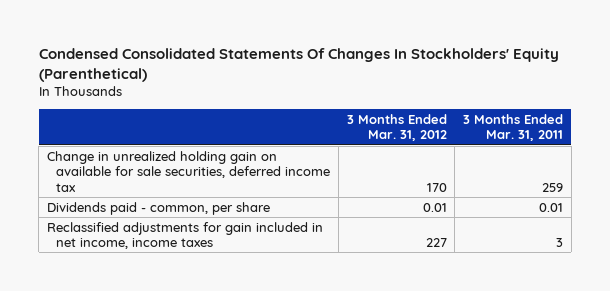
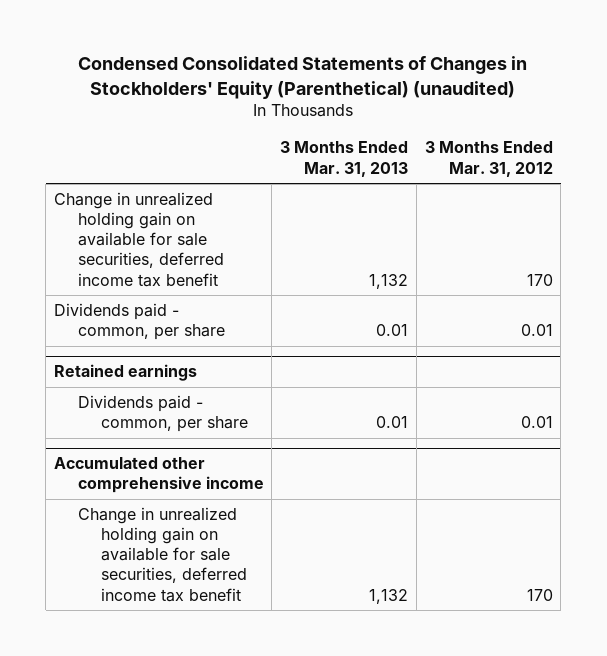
- Condensed Consolidated Statements Of Changes In Stockholders' Equity (Parenthetical)
+ Condensed Consolidated Statements of Changes in Stockholders' Equity (Parenthetical) (unaudited)
- | 3 Months Ended Mar. 31, 2012 | 3 Months Ended Mar. 31, 2011
+ | 3 Months Ended Mar. 31, 2013 | 3 Months Ended Mar. 31, 2012
- Change in unrealized holding gain on available for sale securities, deferred income tax | 170 | 259
+ Change in unrealized holding gain on available for sale securities, deferred income tax benefit | 1,132 | 170
- Reclassified adjustments for gain included in net income, income taxes | 227 | 3
+ Retained earnings
+ Dividends paid - common, per share | 0.01 | 0.01
+ Accumulated other comprehensive income
+ Change in unrealized holding gain on available for sale securities, deferred income tax benefit | 1,132 | 170

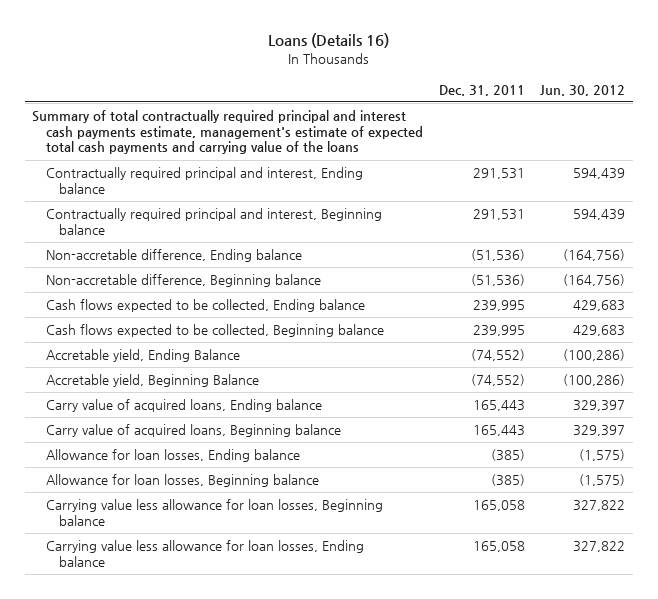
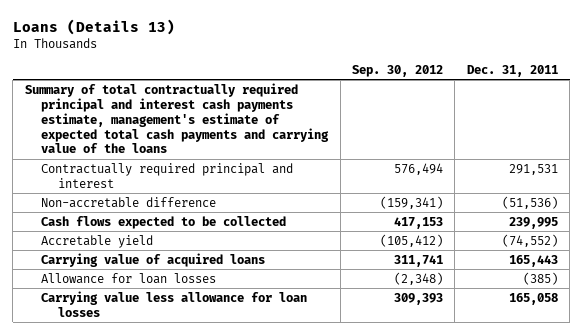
- Loans (Details 16)
+ Loans (Details 13)
- | Dec. 31, 2011 | Jun. 30, 2012
+ | Sep. 30, 2012 | Dec. 31, 2011
- Contractually required principal and interest, Ending balance | 291,531 | 594,439
- Contractually required principal and interest, Beginning balance | 291,531 | 594,439
- Non-accretable difference, Ending balance | (51,536) | (164,756)
- Non-accretable difference, Beginning balance | (51,536) | (164,756)
- Cash flows expected to be collected, Ending balance | 239,995 | 429,683
- Cash flows expected to be collected, Beginning balance | 239,995 | 429,683
- Accretable yield, Ending Balance | (74,552) | (100,286)
- Accretable yield, Beginning Balance | (74,552) | (100,286)
- Carry value of acquired loans, Ending balance | 165,443 | 329,397
- Carry value of acquired loans, Beginning balance | 165,443 | 329,397
- Allowance for loan losses, Ending balance | (385) | (1,575)
- Allowance for loan losses, Beginning balance | (385) | (1,575)
- Carrying value less allowance for loan losses, Beginning balance | 165,058 | 327,822
- Carrying value less allowance for loan losses, Ending balance | 165,058 | 327,822
+ Contractually required principal and interest | 576,494 | 291,531
+ Non-accretable difference | (159,341) | (51,536)
+ Cash flows expected to be collected | 417,153 | 239,995
+ Accretable yield | (105,412) | (74,552)
+ Carrying value of acquired loans | 311,741 | 165,443
+ Allowance for loan losses | (2,348) | (385)
+ Carrying value less allowance for loan losses | 309,393 | 165,058

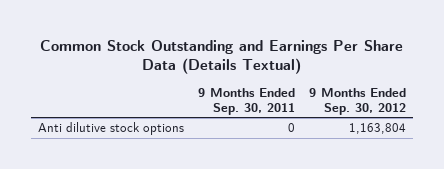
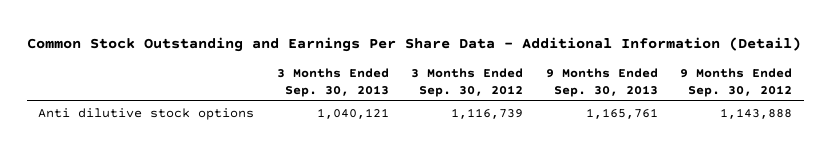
- Common Stock Outstanding and Earnings Per Share Data (Details Textual)
+ Common Stock Outstanding and Earnings Per Share Data - Additional Information (Detail)
- | 9 Months Ended Sep. 30, 2011 | 9 Months Ended Sep. 30, 2012
+ | 3 Months Ended Sep. 30, 2013 | 3 Months Ended Sep. 30, 2012 | 9 Months Ended Sep. 30, 2013 | 9 Months Ended Sep. 30, 2012
- Anti dilutive stock options | 0 | 1,163,804
+ Anti dilutive stock options | 1,040,121 | 1,116,739 | 1,165,761 | 1,143,888

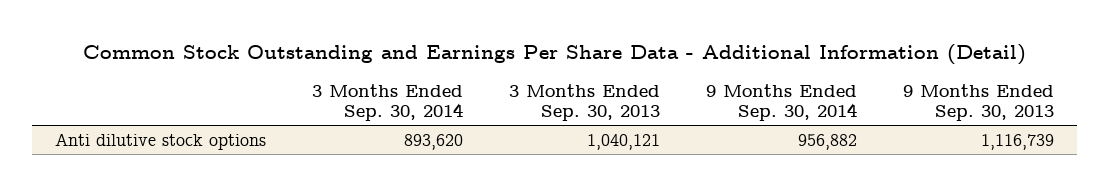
- | 3 Months Ended Sep. 30, 2013 | 3 Months Ended Sep. 30, 2012 | 9 Months Ended Sep. 30, 2013 | 9 Months Ended Sep. 30, 2012
+ | 3 Months Ended Sep. 30, 2014 | 3 Months Ended Sep. 30, 2013 | 9 Months Ended Sep. 30, 2014 | 9 Months Ended Sep. 30, 2013
- Anti dilutive stock options | 1,040,121 | 1,116,739 | 1,165,761 | 1,143,888
+ Anti dilutive stock options | 893,620 | 1,040,121 | 956,882 | 1,116,739

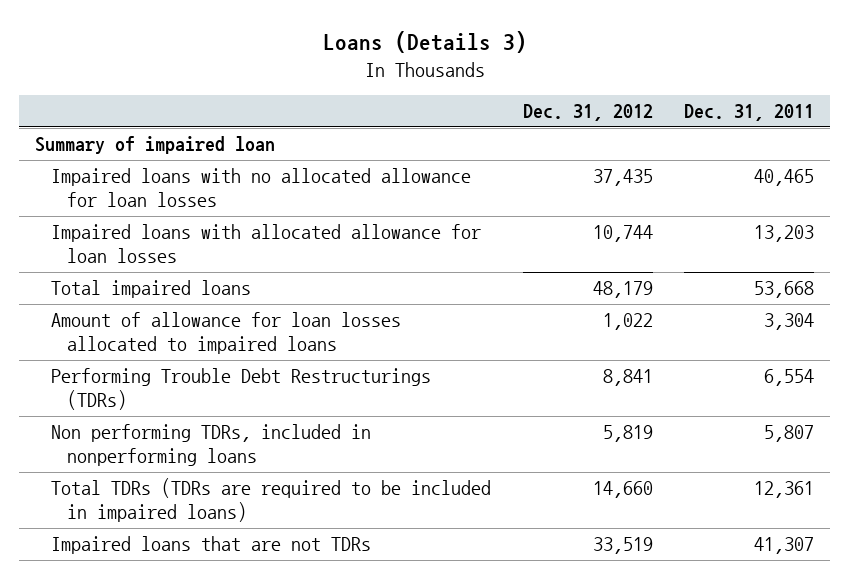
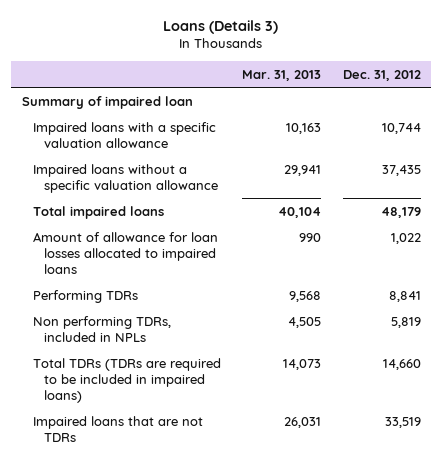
- | Dec. 31, 2012 | Dec. 31, 2011
+ | Mar. 31, 2013 | Dec. 31, 2012
- Impaired loans with no allocated allowance for loan losses | 37,435 | 40,465
- Impaired loans with allocated allowance for loan losses | 10,744 | 13,203
+ Impaired loans with a specific valuation allowance | 10,163 | 10,744
+ Impaired loans without a specific valuation allowance | 29,941 | 37,435
- Performing Trouble Debt Restructurings (TDRs) | 8,841 | 6,554
- Non performing TDRs, included in nonperforming loans | 5,819 | 5,807
+ Performing TDRs | 9,568 | 8,841
+ Non performing TDRs, included in NPLs | 4,505 | 5,819

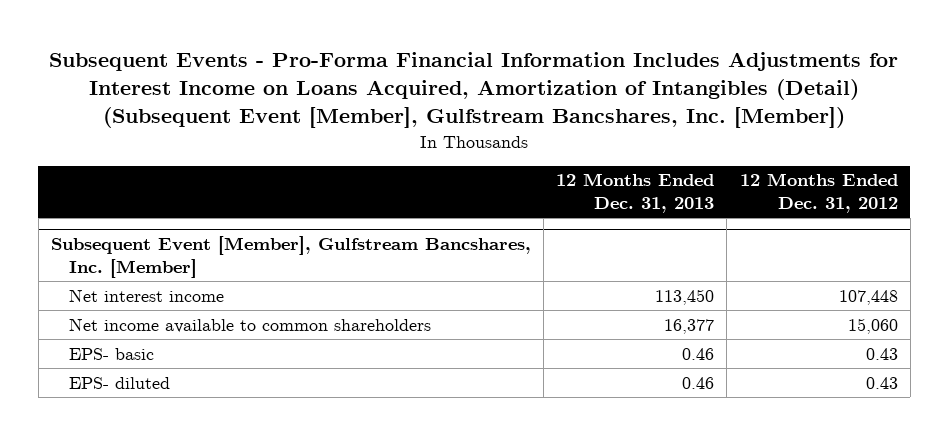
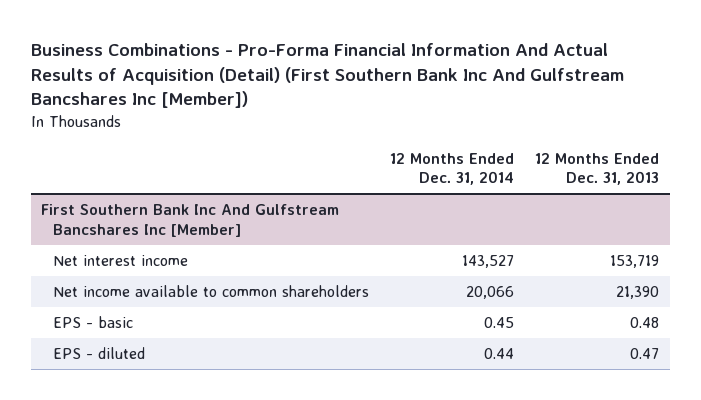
- Subsequent Events - Pro-Forma Financial Information Includes Adjustments for Interest Income on Loans Acquired, Amortization of Intangibles (Detail) (Subsequent Event [Member], Gulfstream Bancshares, Inc. [Member])
+ Business Combinations - Pro-Forma Financial Information And Actual Results of Acquisition (Detail) (First Southern Bank Inc And Gulfstream Bancshares Inc [Member])
- | 12 Months Ended Dec. 31, 2013 | 12 Months Ended Dec. 31, 2012
+ | 12 Months Ended Dec. 31, 2014 | 12 Months Ended Dec. 31, 2013
- Subsequent Event [Member], Gulfstream Bancshares, Inc. [Member]
- Net interest income | 113,450 | 107,448
- Net income available to common shareholders | 16,377 | 15,060
- EPS- basic | 0.46 | 0.43
- EPS- diluted | 0.46 | 0.43
+ First Southern Bank Inc And Gulfstream Bancshares Inc [Member]
+ Net interest income | 143,527 | 153,719
+ Net income available to common shareholders | 20,066 | 21,390
+ EPS - basic | 0.45 | 0.48
+ EPS - diluted | 0.44 | 0.47

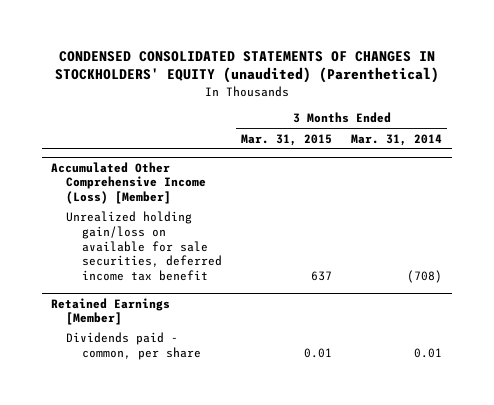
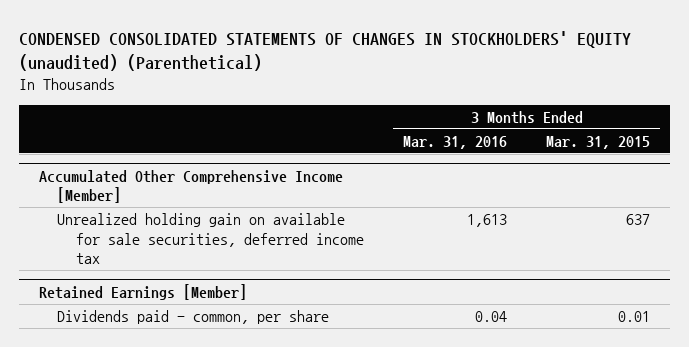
- | 3 Months Ended Mar. 31, 2015 | 3 Months Ended Mar. 31, 2014
+ | 3 Months Ended Mar. 31, 2016 | 3 Months Ended Mar. 31, 2015
- Accumulated Other Comprehensive Income (Loss) [Member]
- Unrealized holding gain/loss on available for sale securities, deferred income tax benefit | 637 | (708)
+ Accumulated Other Comprehensive Income [Member]
+ Unrealized holding gain on available for sale securities, deferred income tax | 1,613 | 637

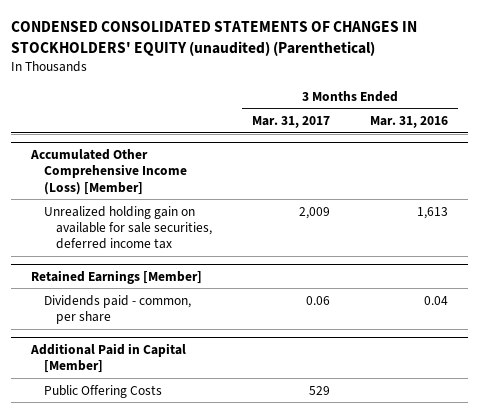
- | 3 Months Ended Mar. 31, 2016 | 3 Months Ended Mar. 31, 2015
+ | 3 Months Ended Mar. 31, 2017 | 3 Months Ended Mar. 31, 2016
- Accumulated Other Comprehensive Income [Member]
+ Accumulated Other Comprehensive Income (Loss) [Member]
+ Additional Paid in Capital [Member]
+ Public Offering Costs | 529 |

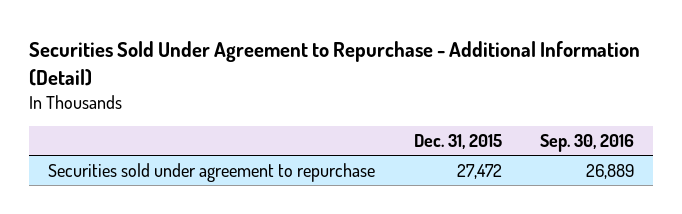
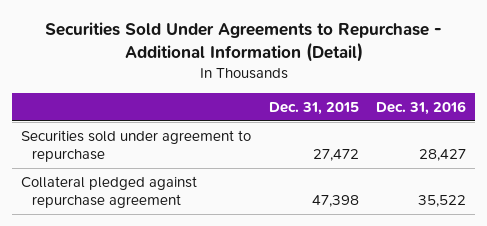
- Securities Sold Under Agreement to Repurchase - Additional Information (Detail)
+ Securities Sold Under Agreements to Repurchase - Additional Information (Detail)
- | Dec. 31, 2015 | Sep. 30, 2016
+ | Dec. 31, 2015 | Dec. 31, 2016
+ Collateral pledged against repurchase agreement | 47,398 | 35,522

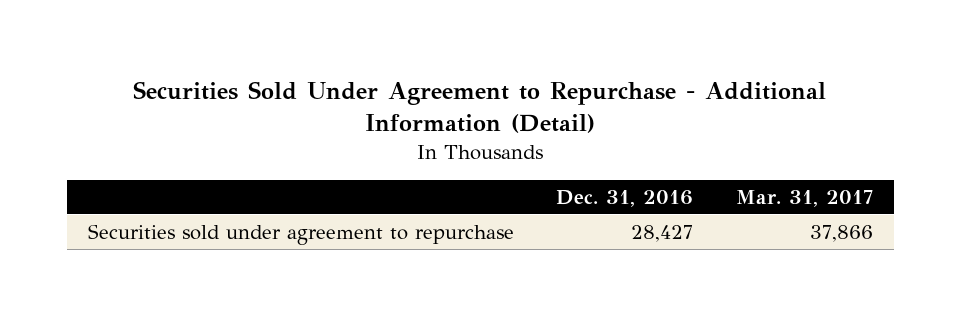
- Securities Sold Under Agreements to Repurchase - Additional Information (Detail)
+ Securities Sold Under Agreement to Repurchase - Additional Information (Detail)
- | Dec. 31, 2015 | Dec. 31, 2016
+ | Dec. 31, 2016 | Mar. 31, 2017
- Collateral pledged against repurchase agreement | 47,398 | 35,522

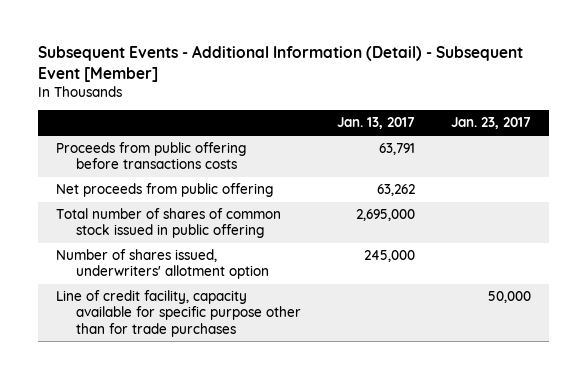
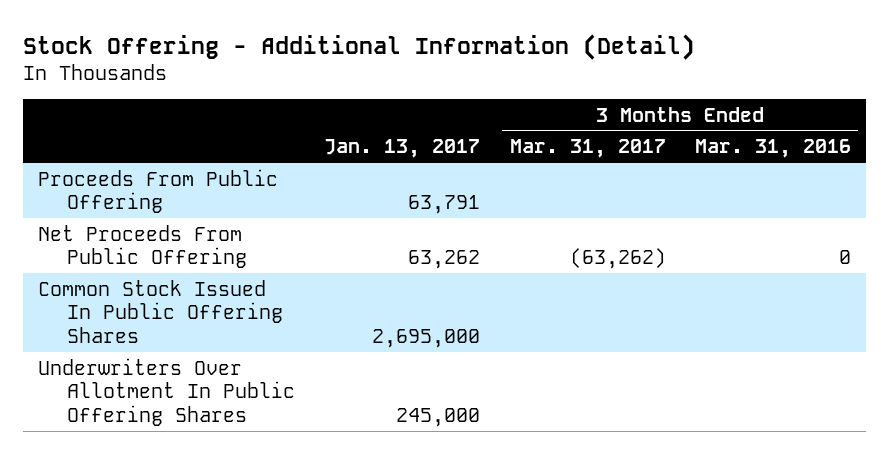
- Subsequent Events - Additional Information (Detail) - Subsequent Event [Member]
+ Stock Offering - Additional Information (Detail)
- | Jan. 13, 2017 | Jan. 23, 2017
+ | Jan. 13, 2017 | 3 Months Ended Mar. 31, 2017 | 3 Months Ended Mar. 31, 2016
- Proceeds from public offering before transactions costs | 63,791 |
- Net proceeds from public offering | 63,262 |
- Total number of shares of common stock issued in public offering | 2,695,000 |
- Number of shares issued, underwriters' allotment option | 245,000 |
- Line of credit facility, capacity available for specific purpose other than for trade purchases | | 50,000
+ Proceeds From Public Offering | 63,791 | |
+ Net Proceeds From Public Offering | 63,262 | (63,262) | 0
+ Common Stock Issued In Public Offering Shares | 2,695,000 | |
+ Underwriters Over Allotment In Public Offering Shares | 245,000 | |

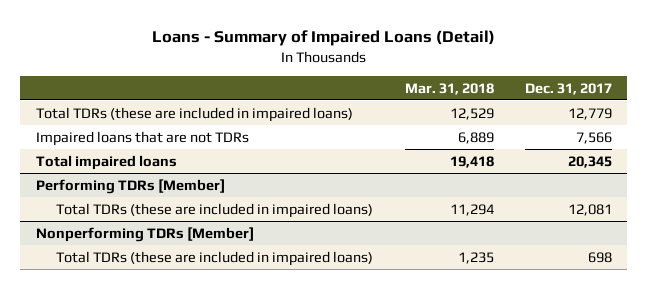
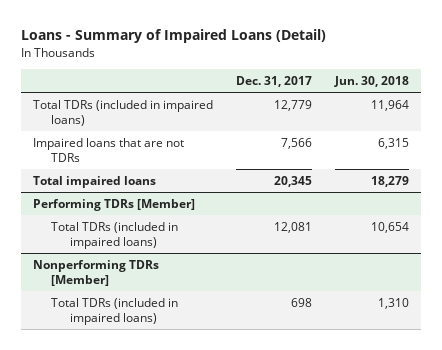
- | Mar. 31, 2018 | Dec. 31, 2017
+ | Dec. 31, 2017 | Jun. 30, 2018
- Total TDRs (these are included in impaired loans) | 12,529 | 12,779
+ Total TDRs (included in impaired loans) | 12,779 | 11,964
@ Performing TDRs [Member]
- Total TDRs (these are included in impaired loans) | 11,294 | 12,081
+ Total TDRs (included in impaired loans) | 12,081 | 10,654
@ Nonperforming TDRs [Member]
- Total TDRs (these are included in impaired loans) | 1,235 | 698
+ Total TDRs (included in impaired loans) | 698 | 1,310

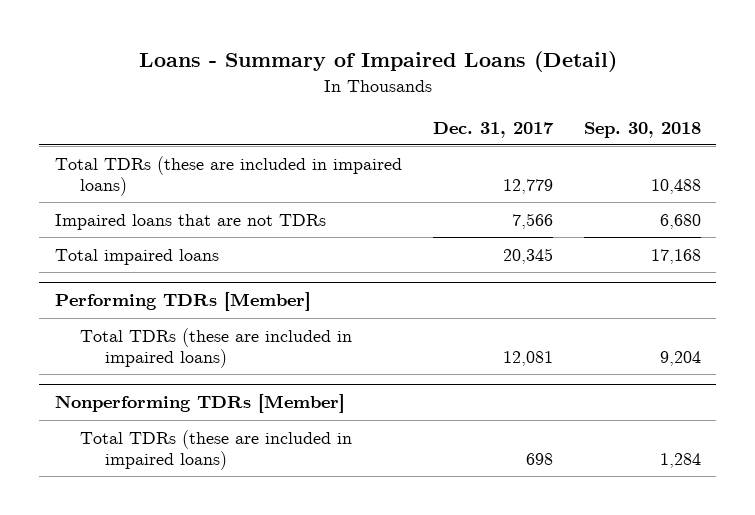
- | Dec. 31, 2017 | Jun. 30, 2018
+ | Dec. 31, 2017 | Sep. 30, 2018
- Total TDRs (included in impaired loans) | 12,779 | 11,964
+ Total TDRs (these are included in impaired loans) | 12,779 | 10,488
@ Performing TDRs [Member]
- Total TDRs (included in impaired loans) | 12,081 | 10,654
+ Total TDRs (these are included in impaired loans) | 12,081 | 9,204
@ Nonperforming TDRs [Member]
- Total TDRs (included in impaired loans) | 698 | 1,310
+ Total TDRs (these are included in impaired loans) | 698 | 1,284

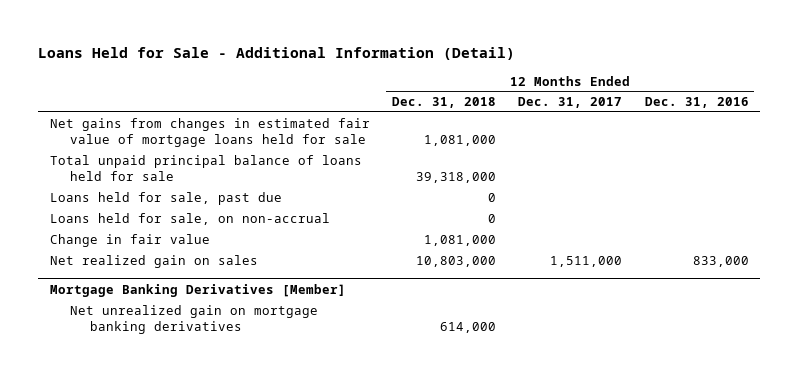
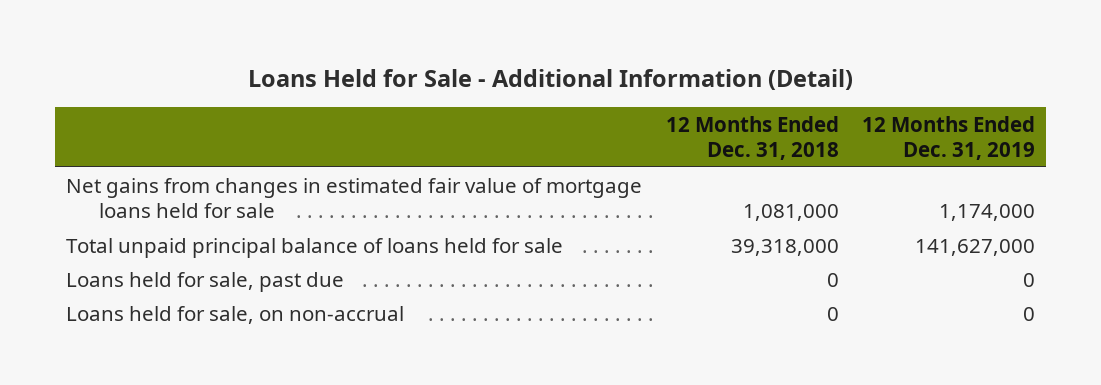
- | 12 Months Ended Dec. 31, 2018 | 12 Months Ended Dec. 31, 2017 | 12 Months Ended Dec. 31, 2016
+ | 12 Months Ended Dec. 31, 2018 | 12 Months Ended Dec. 31, 2019
- Change in fair value | 1,081,000 | |
- Net realized gain on sales | 10,803,000 | 1,511,000 | 833,000
- Mortgage Banking Derivatives [Member]
- Net unrealized gain on mortgage banking derivatives | 614,000 | |

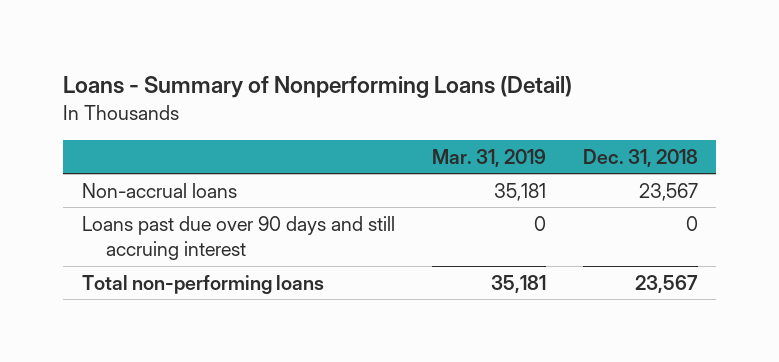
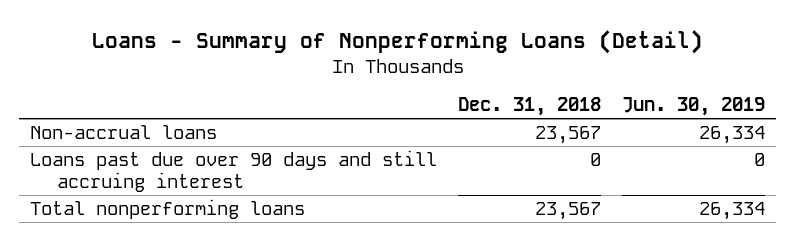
- | Mar. 31, 2019 | Dec. 31, 2018
+ | Dec. 31, 2018 | Jun. 30, 2019
- Total non-performing loans | 35,181 | 23,567
+ Total nonperforming loans | 23,567 | 26,334

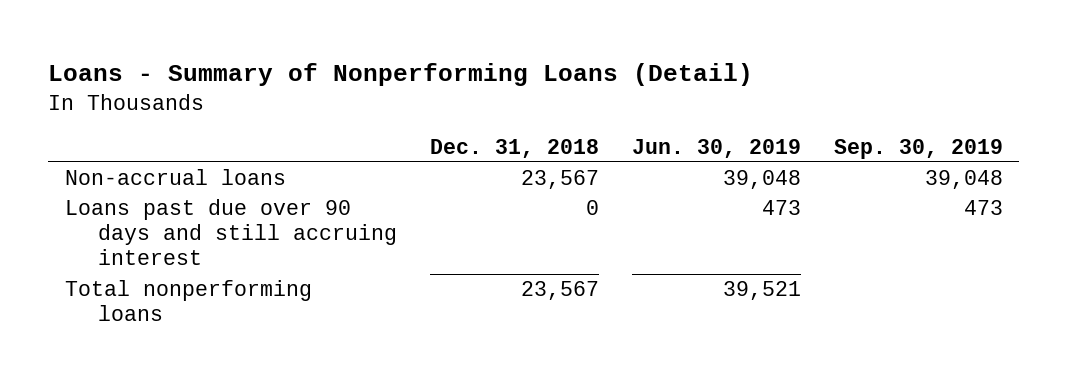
- | Dec. 31, 2018 | Jun. 30, 2019
+ | Dec. 31, 2018 | Jun. 30, 2019 | Sep. 30, 2019
- Non-accrual loans | 23,567 | 26,334
- Loans past due over 90 days and still accruing interest | 0 | 0
- Total nonperforming loans | 23,567 | 26,334
+ Non-accrual loans | 23,567 | 39,048 | 39,048
+ Loans past due over 90 days and still accruing interest | 0 | 473 | 473
+ Total nonperforming loans | 23,567 | 39,521 |

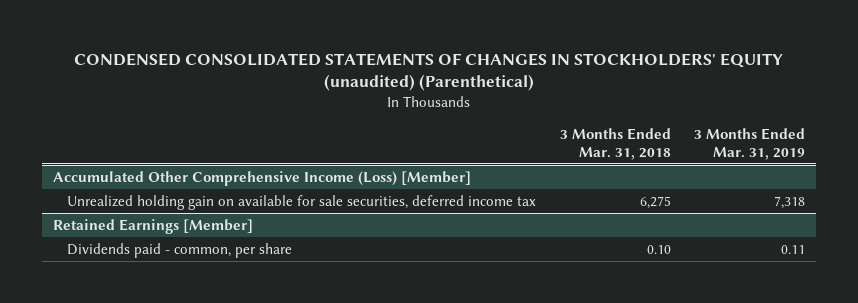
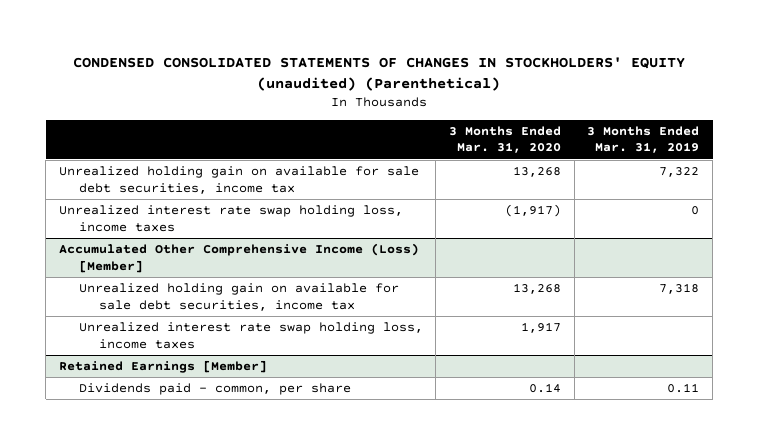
- | 3 Months Ended Mar. 31, 2018 | 3 Months Ended Mar. 31, 2019
+ | 3 Months Ended Mar. 31, 2020 | 3 Months Ended Mar. 31, 2019
+ Unrealized holding gain on available for sale debt securities, income tax | 13,268 | 7,322
+ Unrealized interest rate swap holding loss, income taxes | (1,917) | 0
@ Accumulated Other Comprehensive Income (Loss) [Member]
- Unrealized holding gain on available for sale securities, deferred income tax | 6,275 | 7,318
+ Unrealized holding gain on available for sale debt securities, income tax | 13,268 | 7,318
+ Unrealized interest rate swap holding loss, income taxes | 1,917 |

